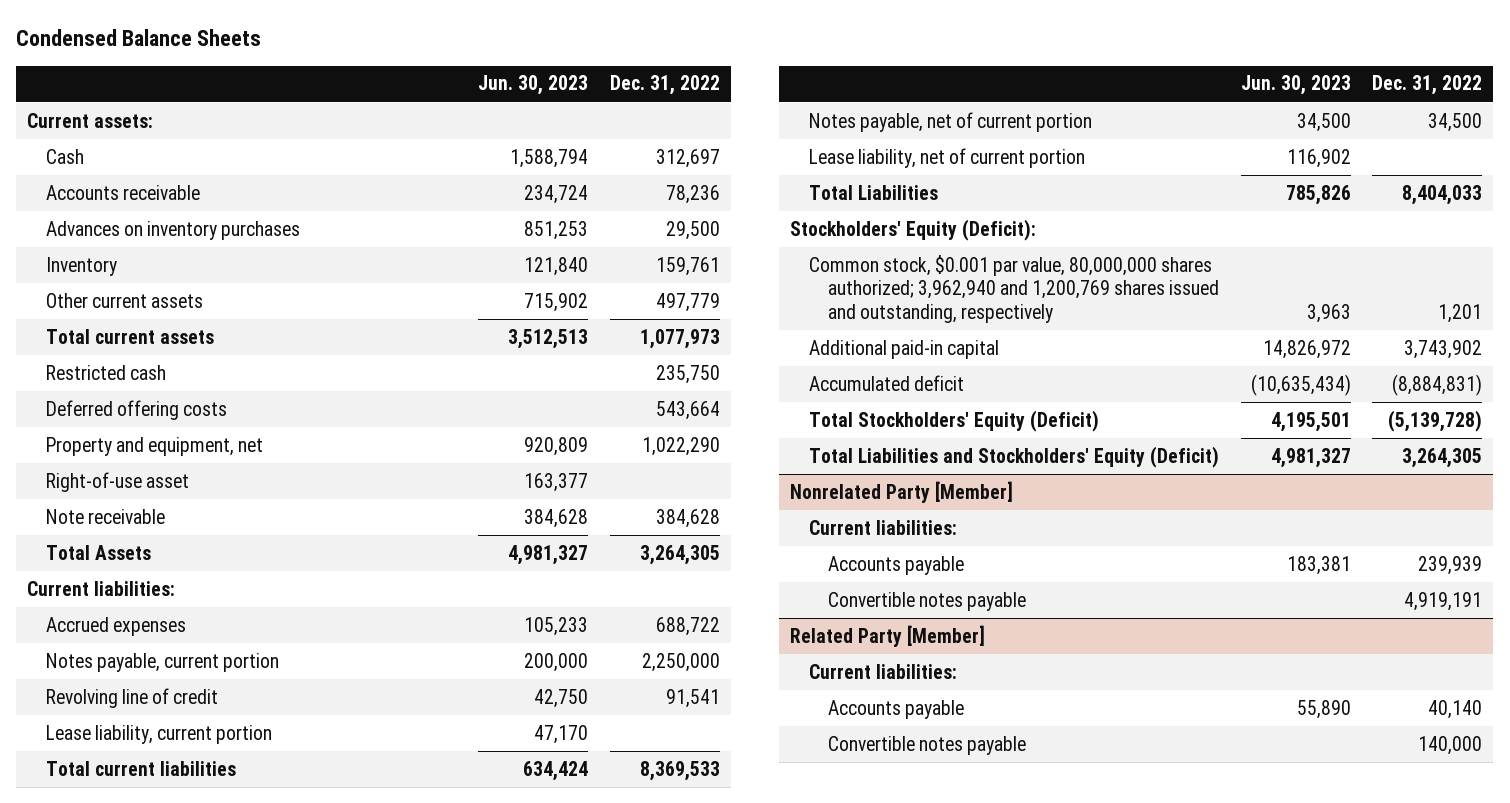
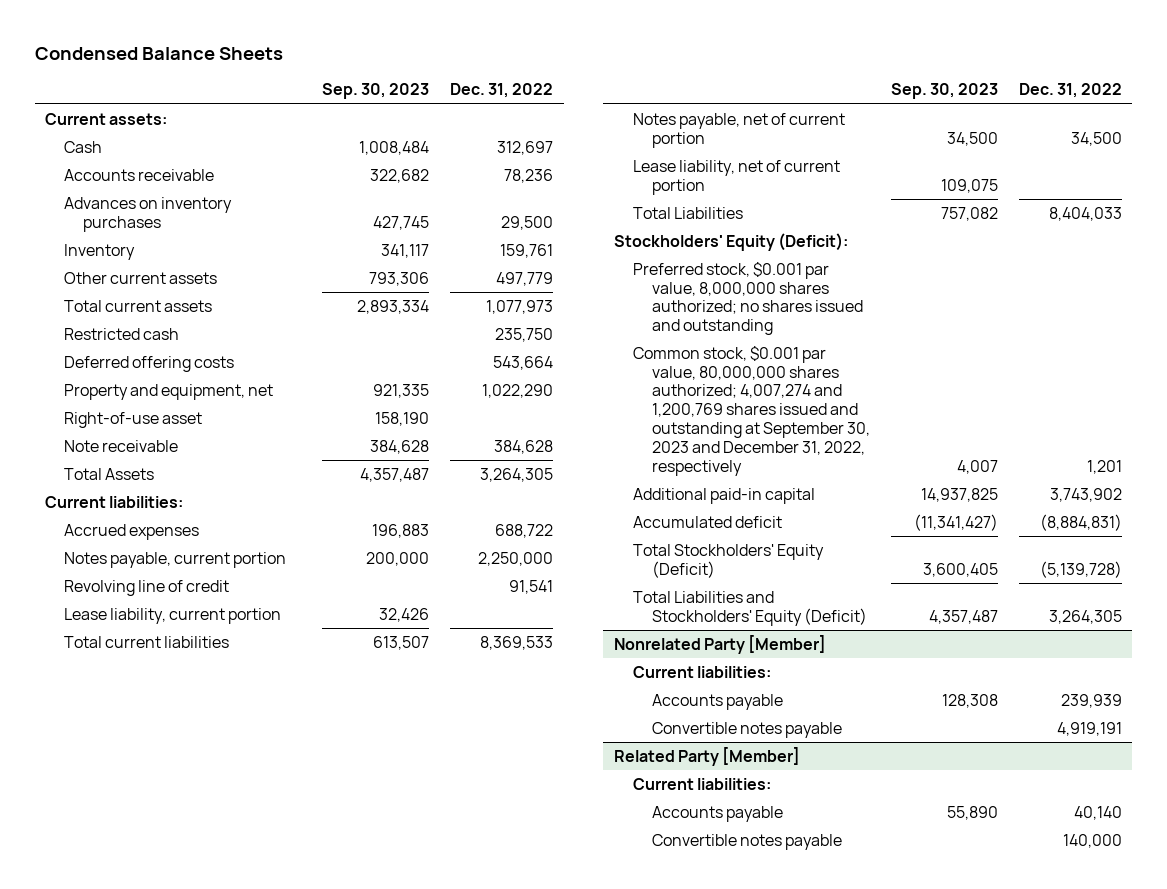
- | Jun. 30, 2023 | Dec. 31, 2022
+ | Sep. 30, 2023 | Dec. 31, 2022
- Common stock, $0.001 par value, 80,000,000 shares authorized; 3,962,940 and 1,200,769 shares issued and outstanding, respectively | 3,963 | 1,201
+ Preferred stock, $0.001 par value, 8,000,000 shares authorized; no shares issued and outstanding
+ Common stock, $0.001 par value, 80,000,000 shares authorized; 4,007,274 and 1,200,769 shares issued and outstanding at September 30, 2023 and December 31, 2022, respectively | 4,007 | 1,201

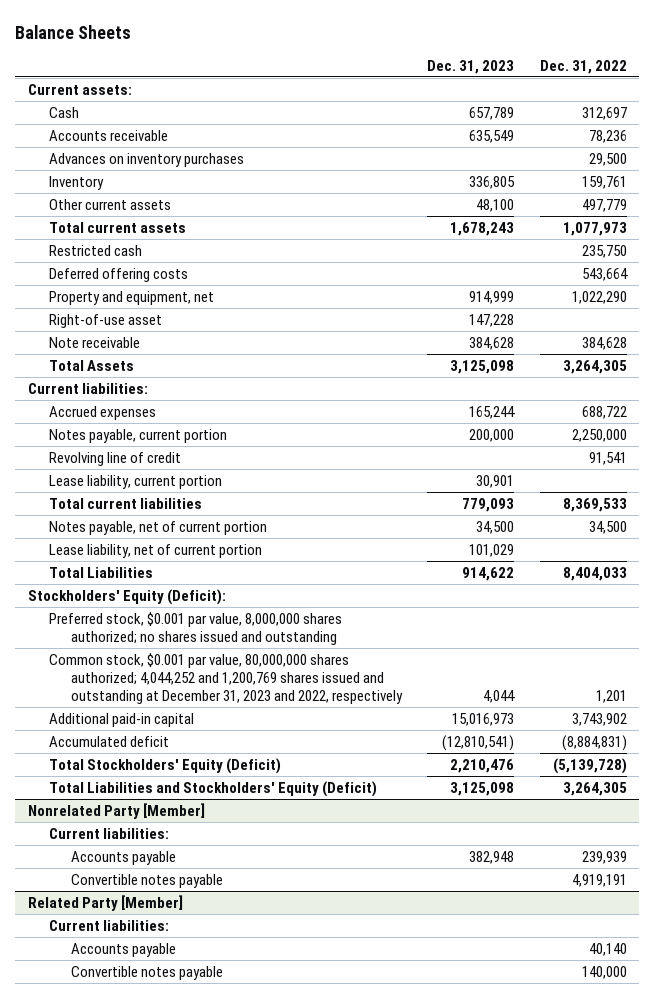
- Condensed Balance Sheets
+ Balance Sheets
- | Sep. 30, 2023 | Dec. 31, 2022
+ | Dec. 31, 2023 | Dec. 31, 2022
- Common stock, $0.001 par value, 80,000,000 shares authorized; 4,007,274 and 1,200,769 shares issued and outstanding at September 30, 2023 and December 31, 2022, respectively | 4,007 | 1,201
+ Common stock, $0.001 par value, 80,000,000 shares authorized; 4,044,252 and 1,200,769 shares issued and outstanding at December 31, 2023 and 2022, respectively | 4,044 | 1,201

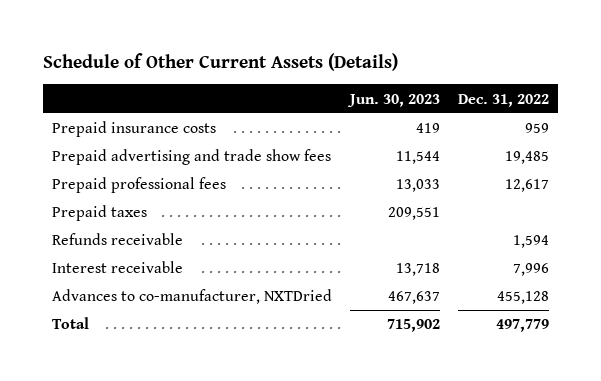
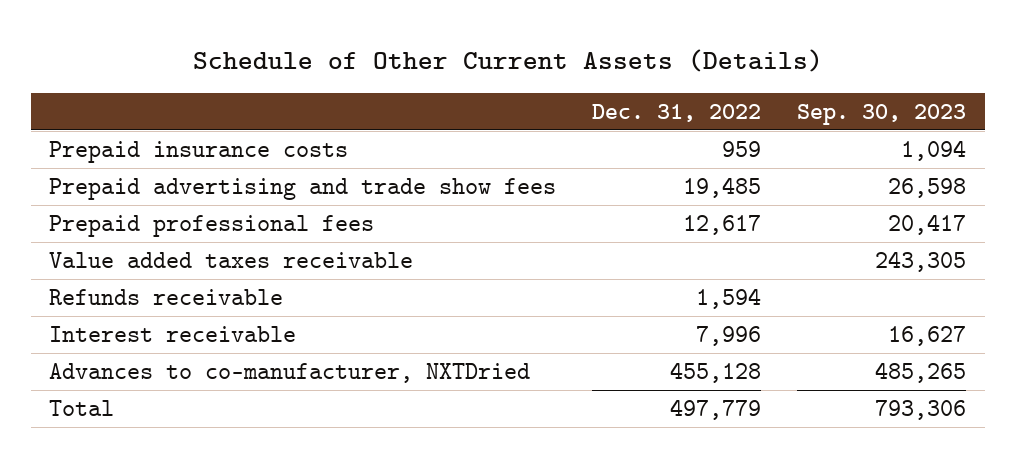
- | Jun. 30, 2023 | Dec. 31, 2022
+ | Dec. 31, 2022 | Sep. 30, 2023
- Prepaid taxes | 209,551 |
+ Value added taxes receivable | | 243,305

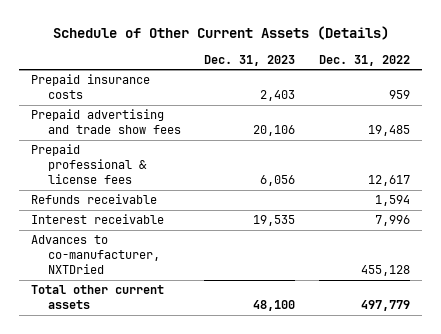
- | Dec. 31, 2022 | Sep. 30, 2023
+ | Dec. 31, 2023 | Dec. 31, 2022
- Prepaid professional fees | 12,617 | 20,417
- Value added taxes receivable | | 243,305
+ Prepaid professional & license fees | 6,056 | 12,617
- Total | 497,779 | 793,306
+ Total other current assets | 48,100 | 497,779

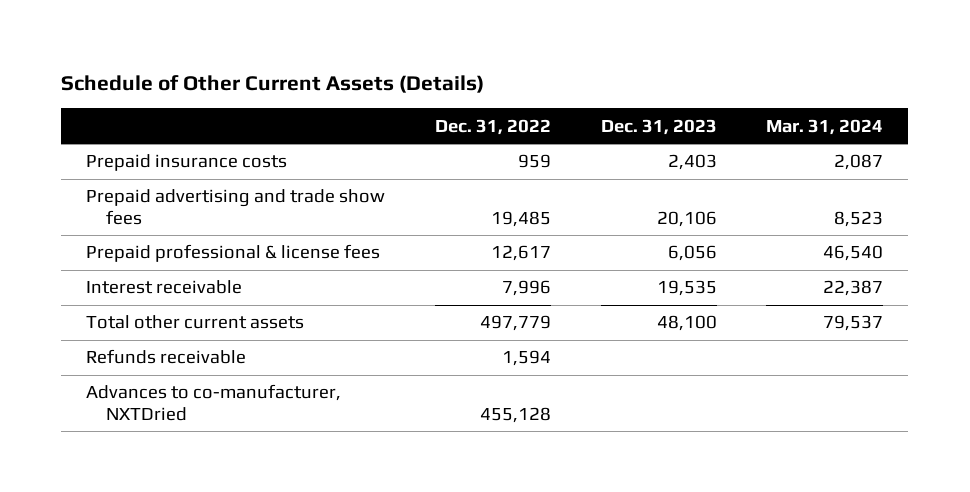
- | Dec. 31, 2023 | Dec. 31, 2022
+ | Dec. 31, 2022 | Dec. 31, 2023 | Mar. 31, 2024
moved down: Refunds receivable | 1,594 | |
moved down: Advances to co-manufacturer, NXTDried | 455,128 | |

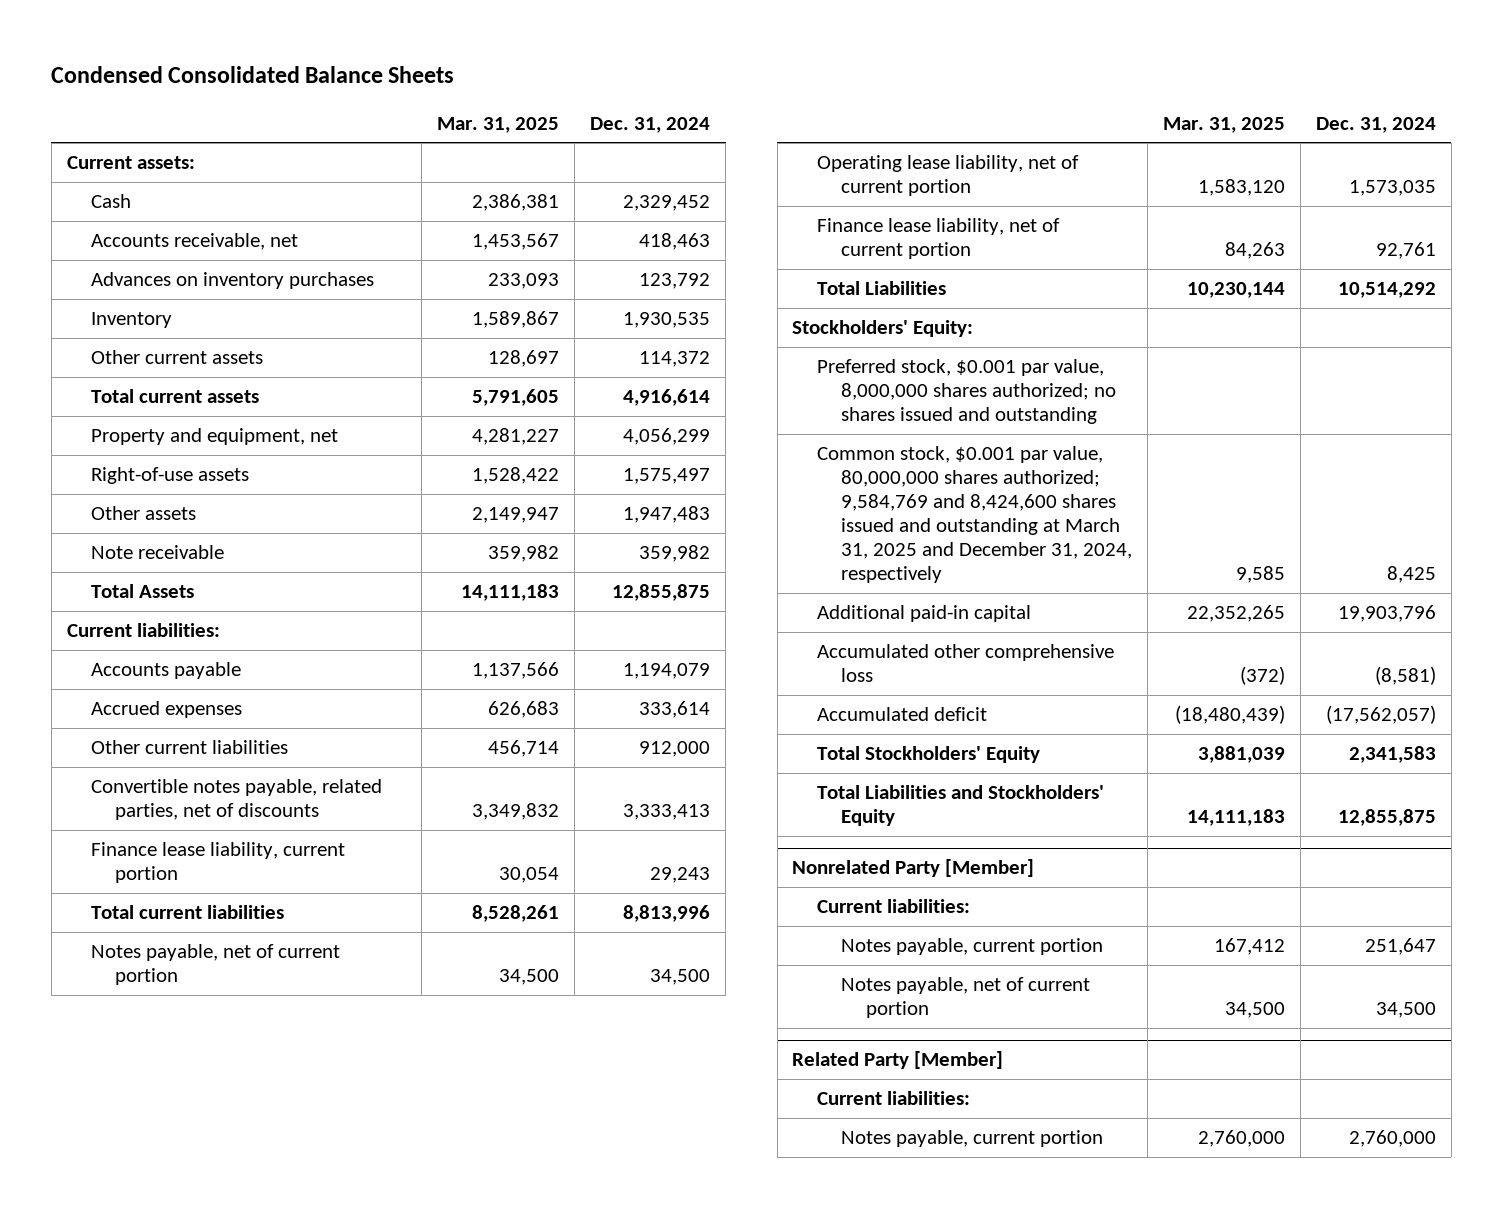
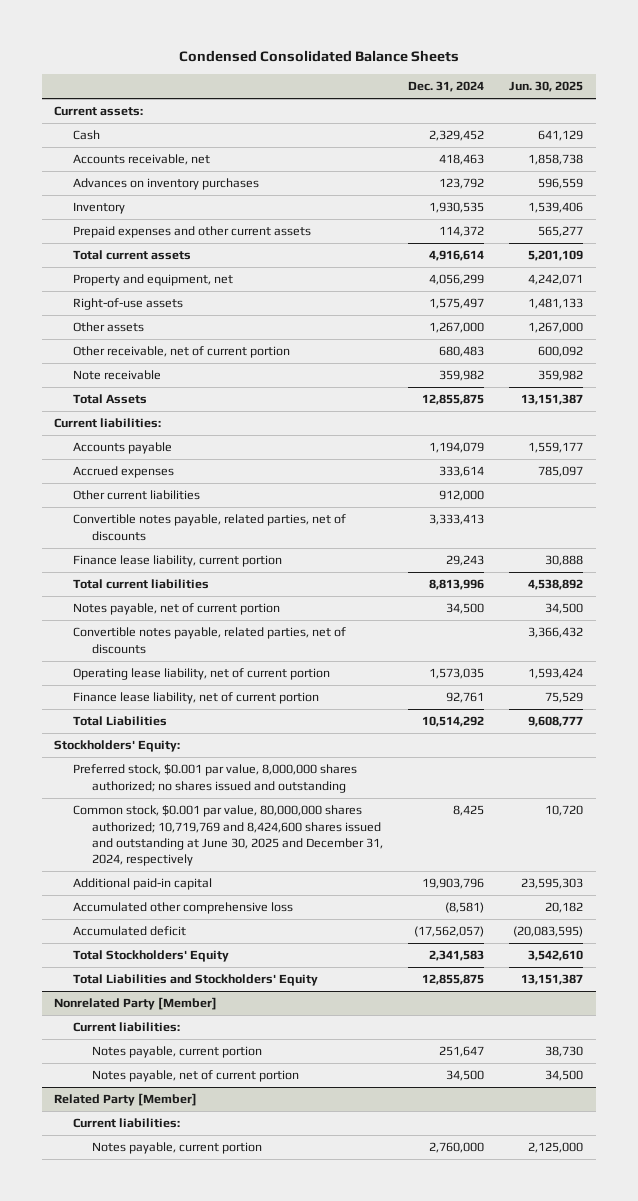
- | Mar. 31, 2025 | Dec. 31, 2024
+ | Dec. 31, 2024 | Jun. 30, 2025
- Other current assets | 128,697 | 114,372
+ Prepaid expenses and other current assets | 114,372 | 565,277
- Other assets | 2,149,947 | 1,947,483
+ Other assets | 1,267,000 | 1,267,000
+ Other receivable, net of current portion | 680,483 | 600,092
+ Convertible notes payable, related parties, net of discounts | | 3,366,432
- Common stock, $0.001 par value, 80,000,000 shares authorized; 9,584,769 and 8,424,600 shares issued and outstanding at March 31, 2025 and December 31, 2024, respectively | 9,585 | 8,425
+ Common stock, $0.001 par value, 80,000,000 shares authorized; 10,719,769 and 8,424,600 shares issued and outstanding at June 30, 2025 and December 31, 2024, respectively | 8,425 | 10,720

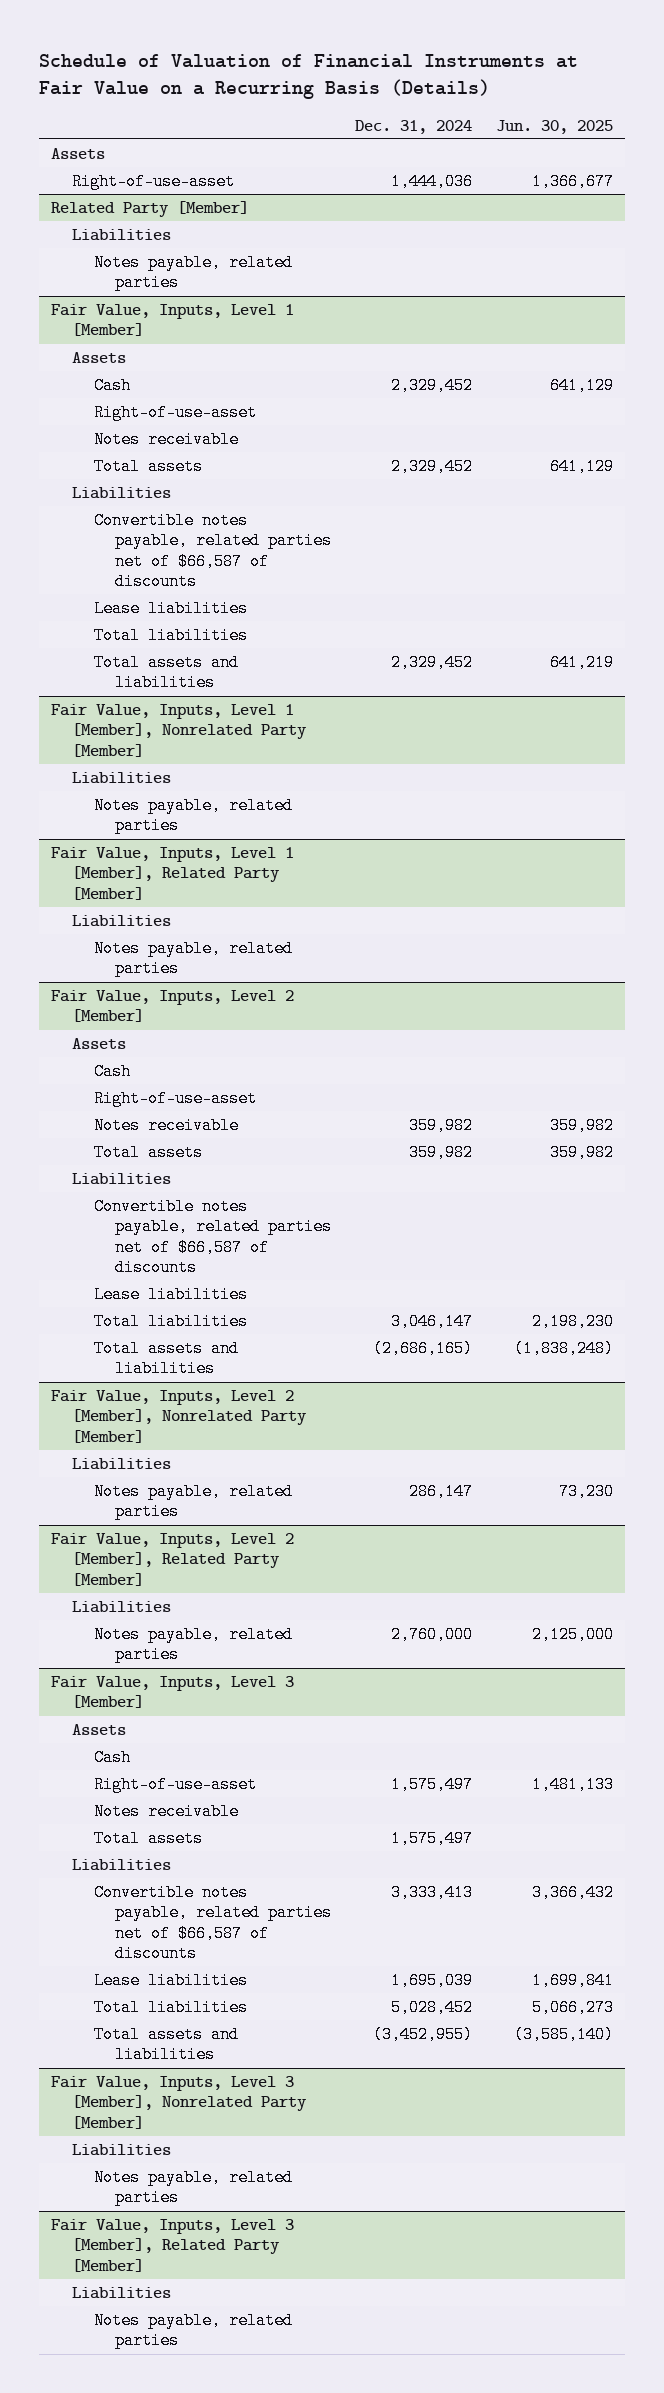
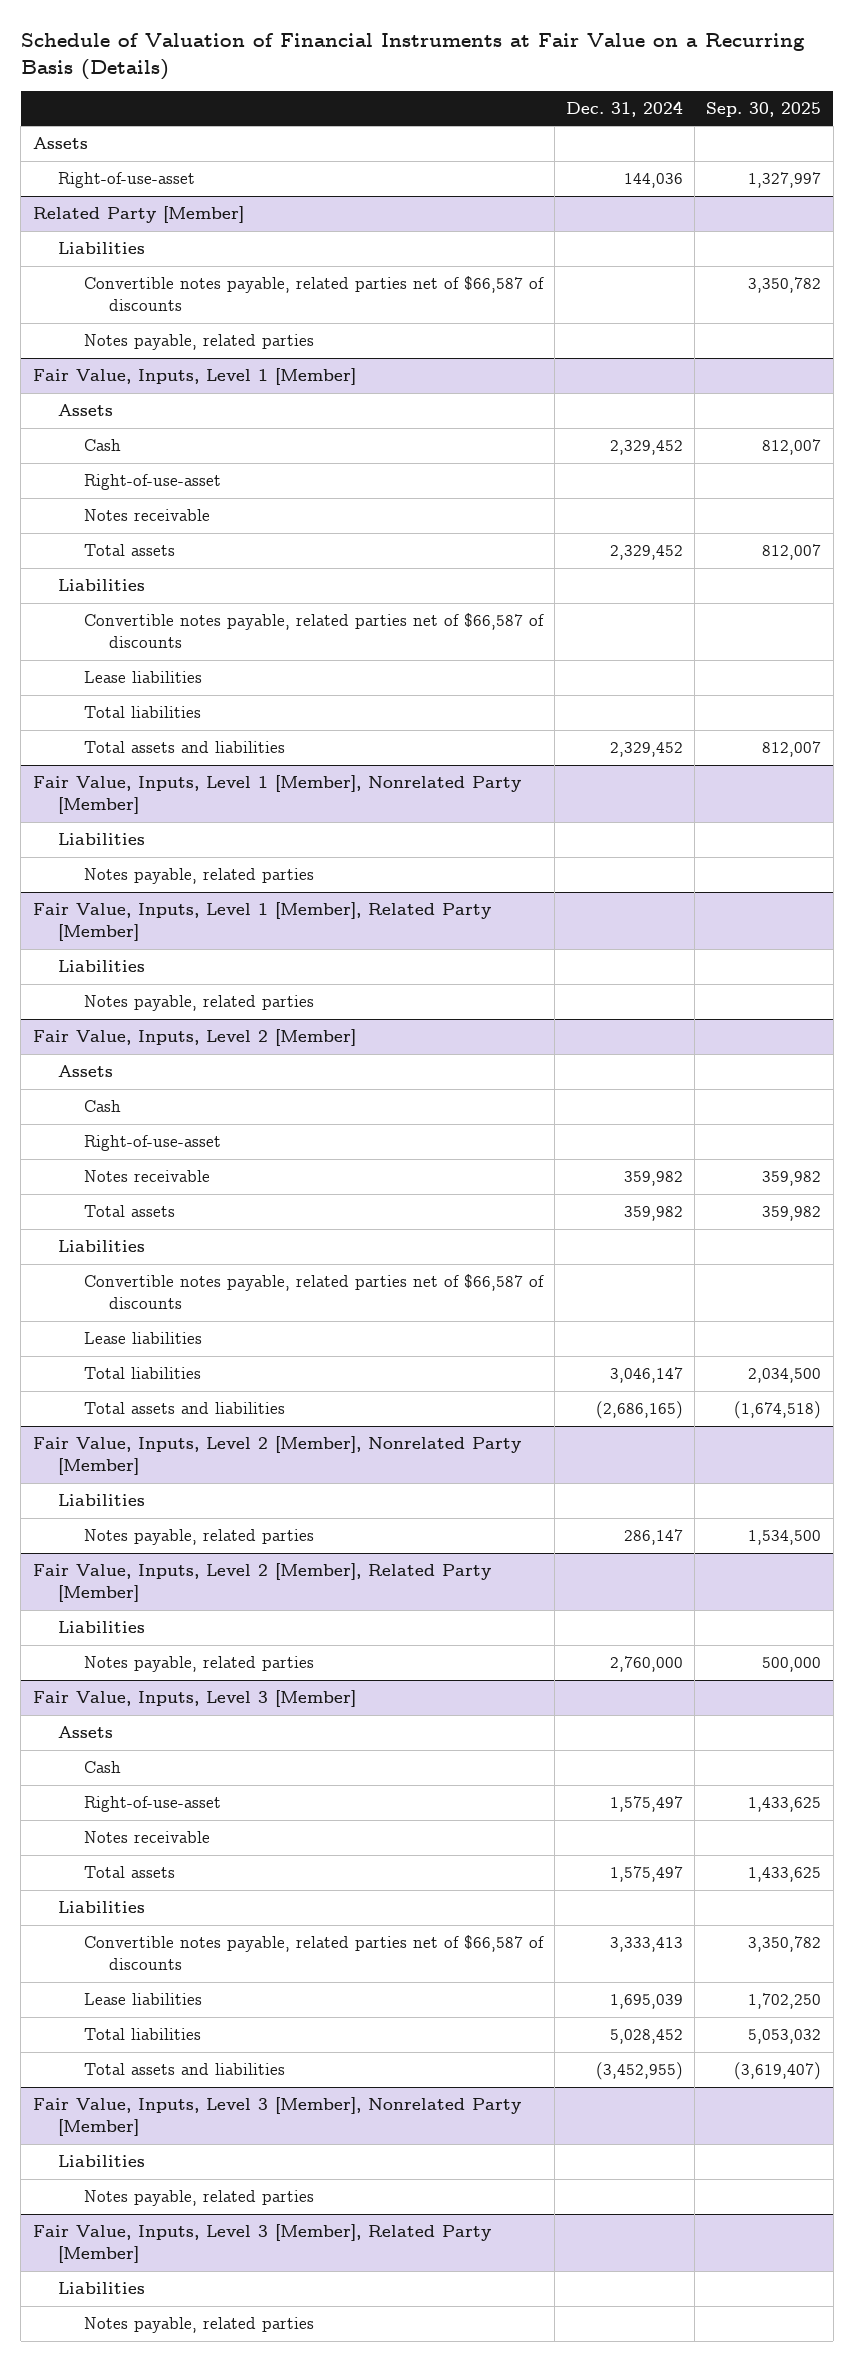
- | Dec. 31, 2024 | Jun. 30, 2025
+ | Dec. 31, 2024 | Sep. 30, 2025
- Right-of-use-asset | 1,444,036 | 1,366,677
+ Right-of-use-asset | 144,036 | 1,327,997
@ Related Party [Member]
+ Convertible notes payable, related parties net of $66,587 of discounts | | 3,350,782

